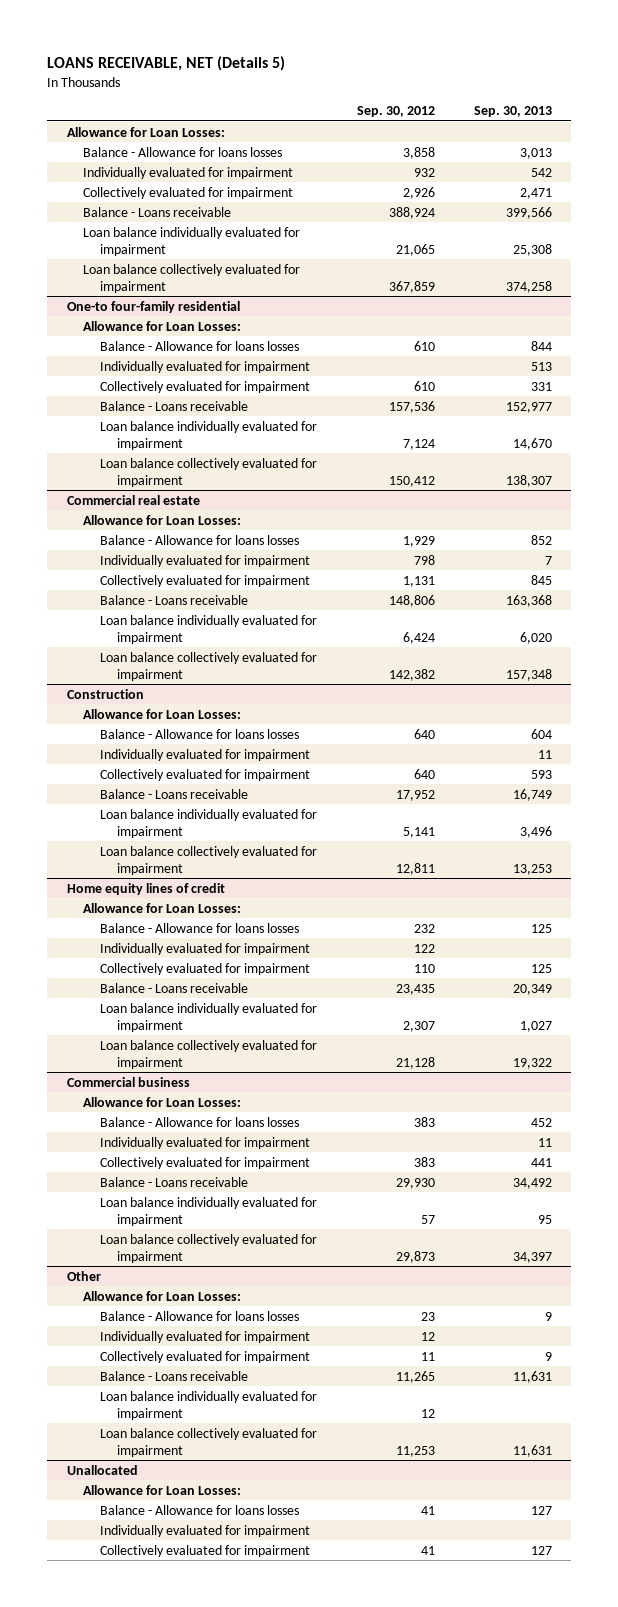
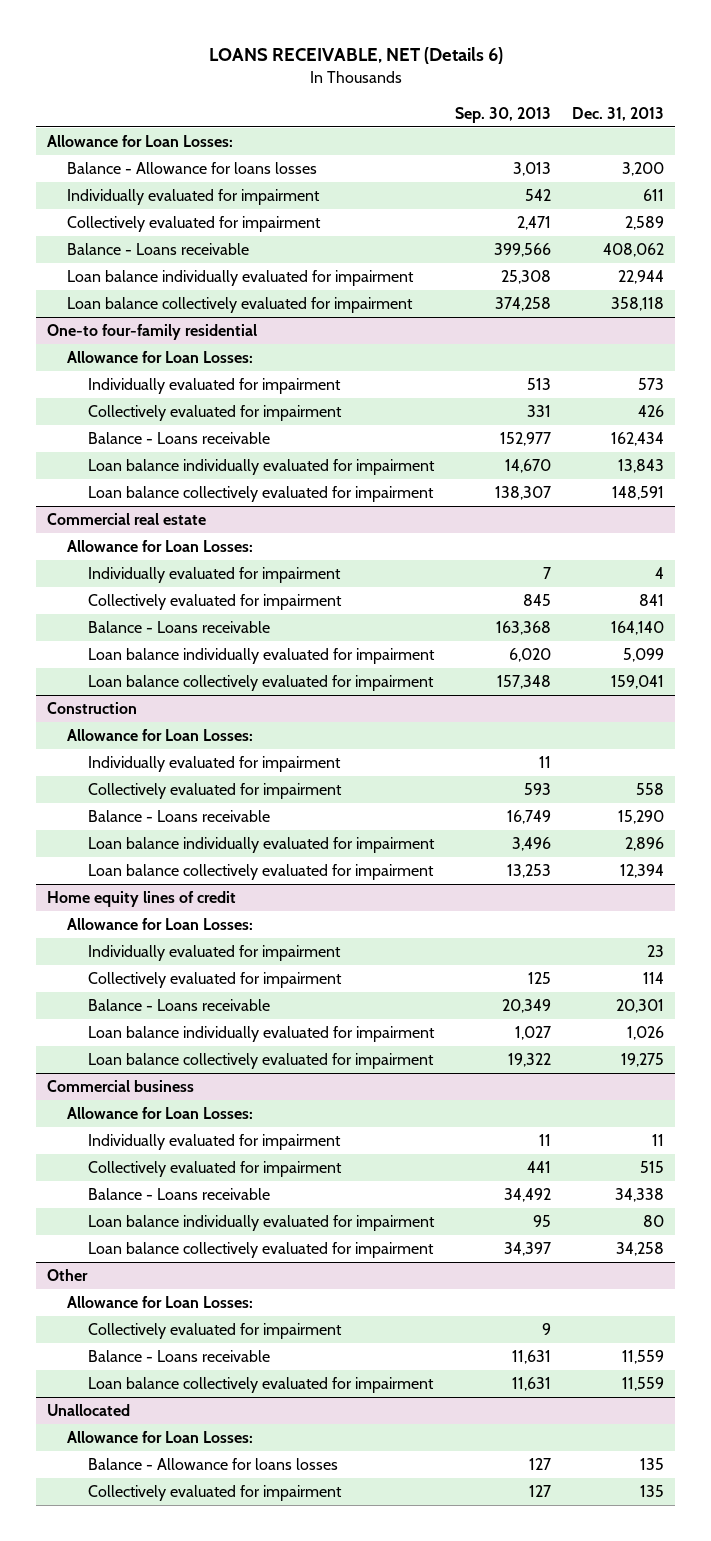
- LOANS RECEIVABLE, NET (Details 5)
+ LOANS RECEIVABLE, NET (Details 6)
- | Sep. 30, 2012 | Sep. 30, 2013
+ | Sep. 30, 2013 | Dec. 31, 2013
@ One-to four-family residential
- Balance - Allowance for loans losses | 610 | 844
@ Commercial real estate
- Balance - Allowance for loans losses | 1,929 | 852
@ Construction
- Balance - Allowance for loans losses | 640 | 604
@ Home equity lines of credit
- Balance - Allowance for loans losses | 232 | 125
@ Commercial business
- Balance - Allowance for loans losses | 383 | 452
@ Other
- Balance - Allowance for loans losses | 23 | 9
- Individually evaluated for impairment | 12 |
- Loan balance individually evaluated for impairment | 12 |
@ Unallocated
- Individually evaluated for impairment

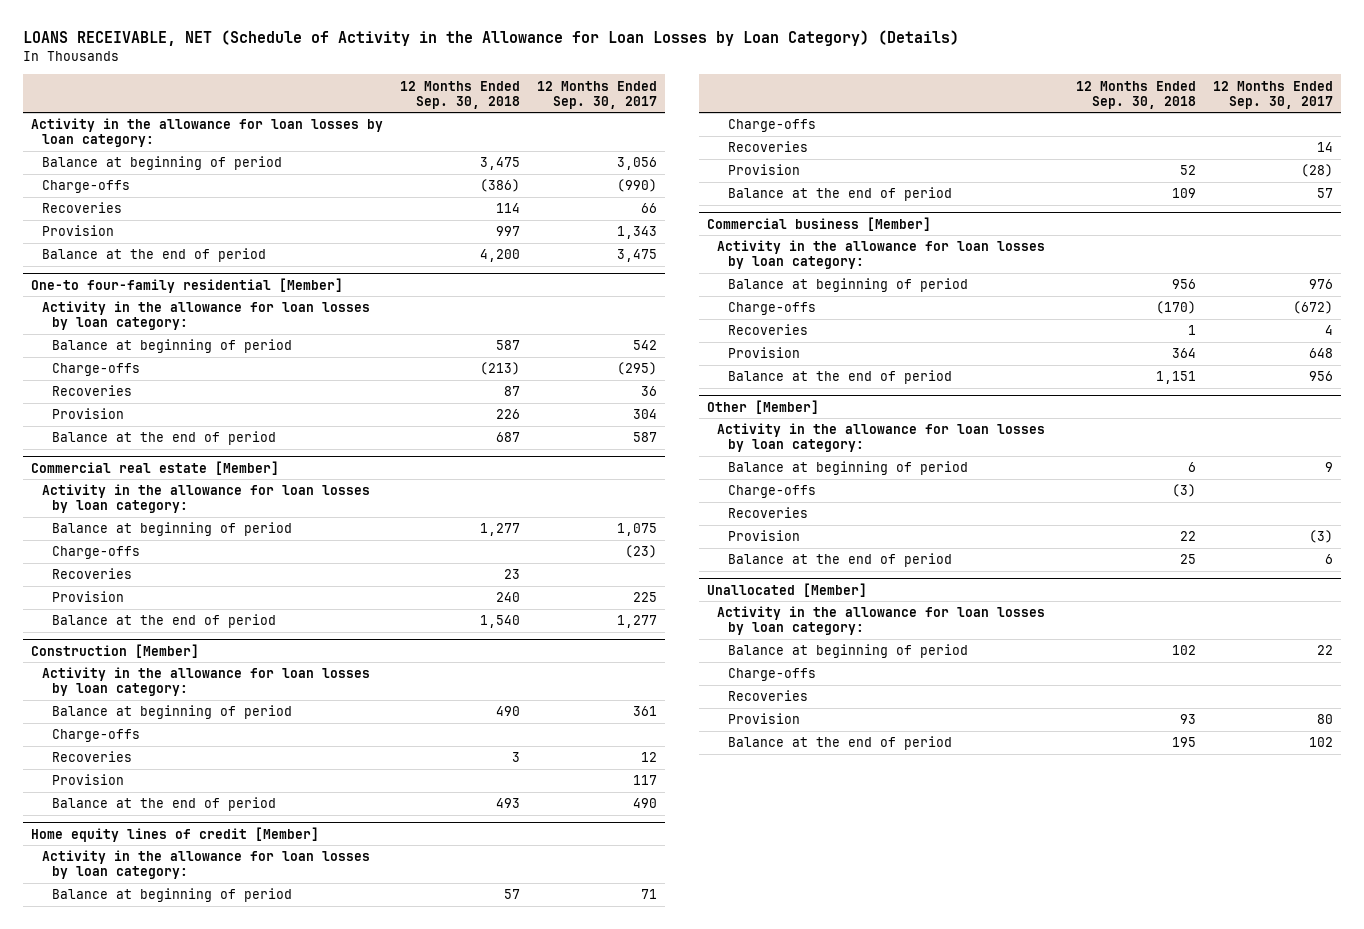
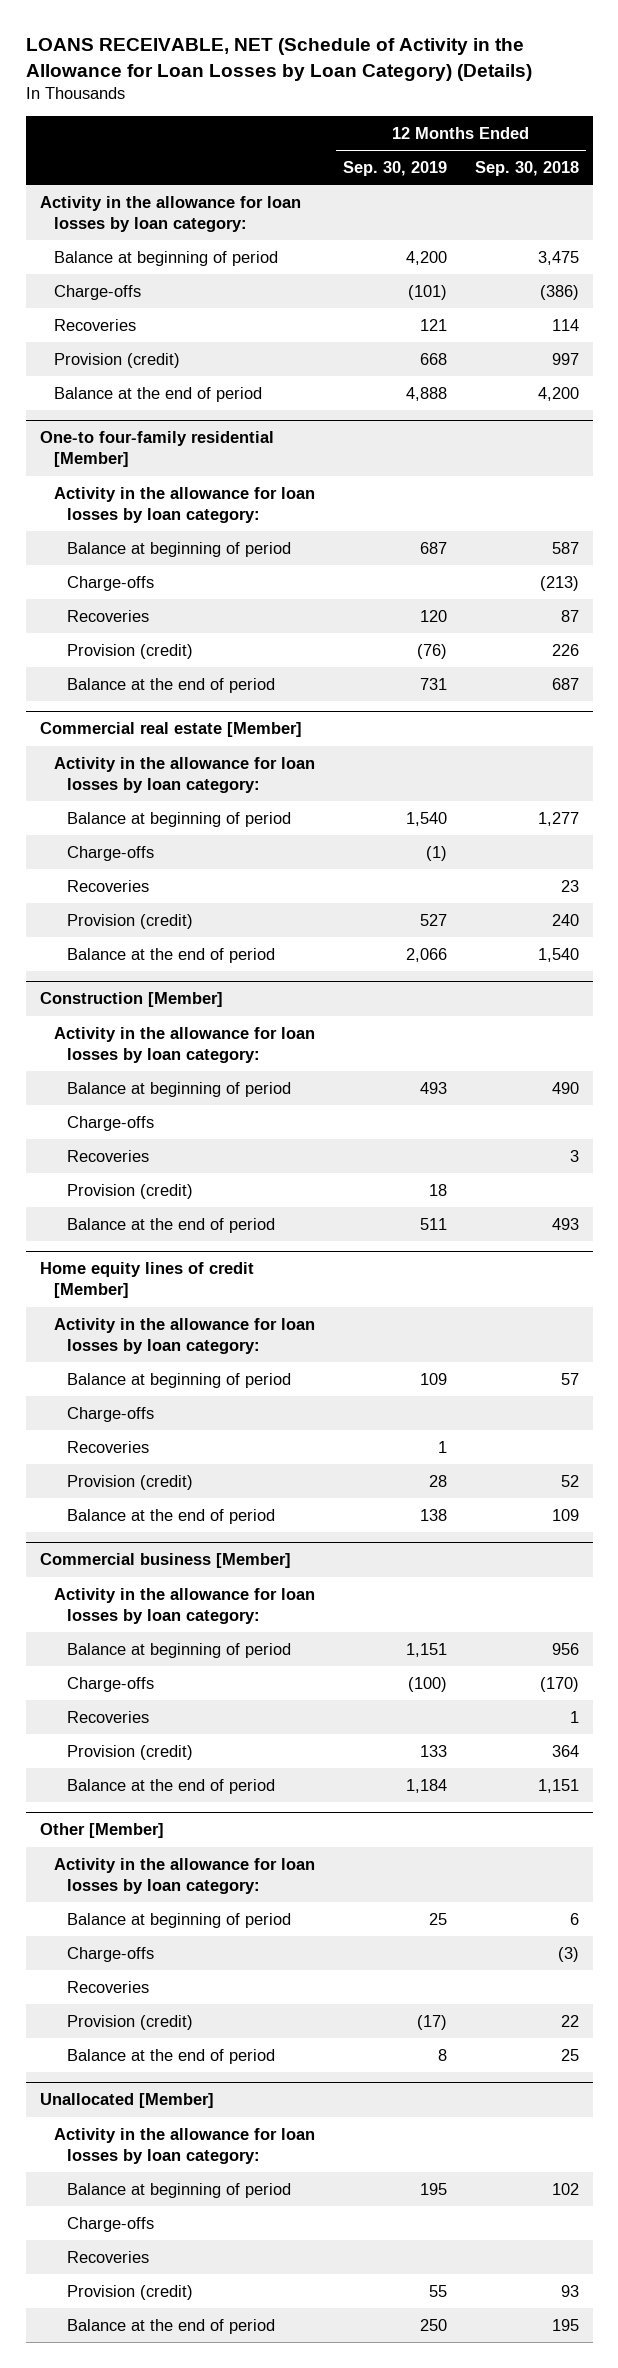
- | 12 Months Ended Sep. 30, 2018 | 12 Months Ended Sep. 30, 2017
+ | 12 Months Ended Sep. 30, 2019 | 12 Months Ended Sep. 30, 2018
- Provision | 997 | 1,343
+ Provision (credit) | 668 | 997
@ One-to four-family residential [Member]
- Provision | 226 | 304
+ Provision (credit) | (76) | 226
@ Commercial real estate [Member]
- Provision | 240 | 225
+ Provision (credit) | 527 | 240
@ Construction [Member]
- Provision | | 117
+ Provision (credit) | 18 |
@ Home equity lines of credit [Member]
- Provision | 52 | (28)
+ Provision (credit) | 28 | 52
@ Commercial business [Member]
- Provision | 364 | 648
+ Provision (credit) | 133 | 364
@ Other [Member]
- Provision | 22 | (3)
+ Provision (credit) | (17) | 22
@ Unallocated [Member]
- Provision | 93 | 80
+ Provision (credit) | 55 | 93

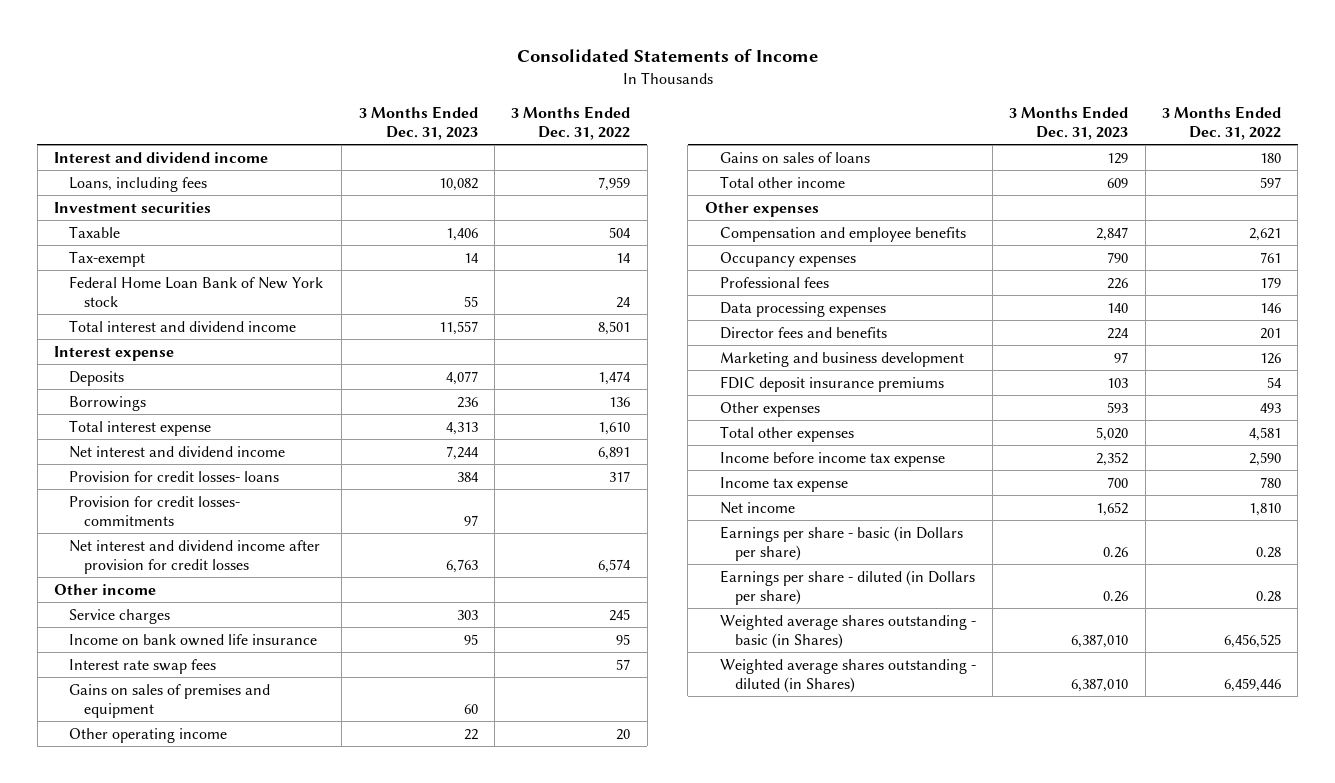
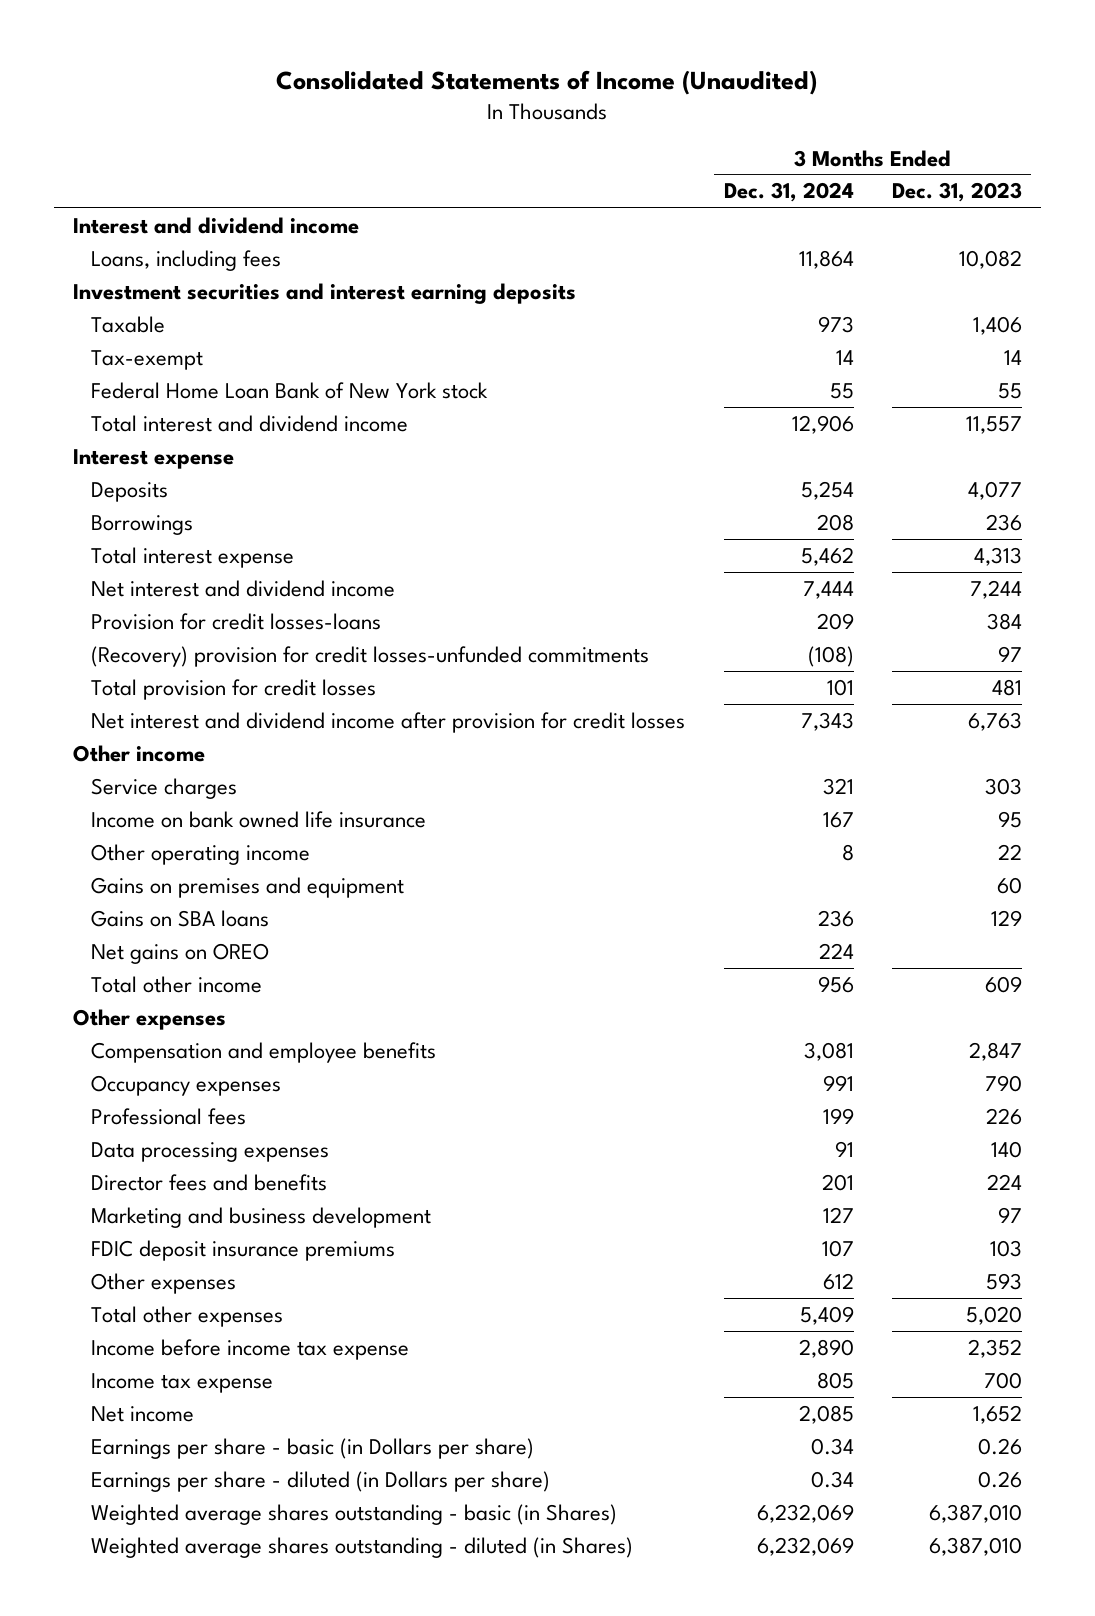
- Consolidated Statements of Income
+ Consolidated Statements of Income (Unaudited)
- | 3 Months Ended Dec. 31, 2023 | 3 Months Ended Dec. 31, 2022
+ | 3 Months Ended Dec. 31, 2024 | 3 Months Ended Dec. 31, 2023
- Investment securities
+ Investment securities and interest earning deposits
- Provision for credit losses- loans | 384 | 317
- Provision for credit losses- commitments | 97 |
+ Provision for credit losses-loans | 209 | 384
+ (Recovery) provision for credit losses-unfunded commitments | (108) | 97
+ Total provision for credit losses | 101 | 481
- Interest rate swap fees | | 57
- Gains on sales of premises and equipment | 60 |
- Gains on sales of loans | 129 | 180
+ Gains on premises and equipment | | 60
+ Gains on SBA loans | 236 | 129
+ Net gains on OREO | 224 |

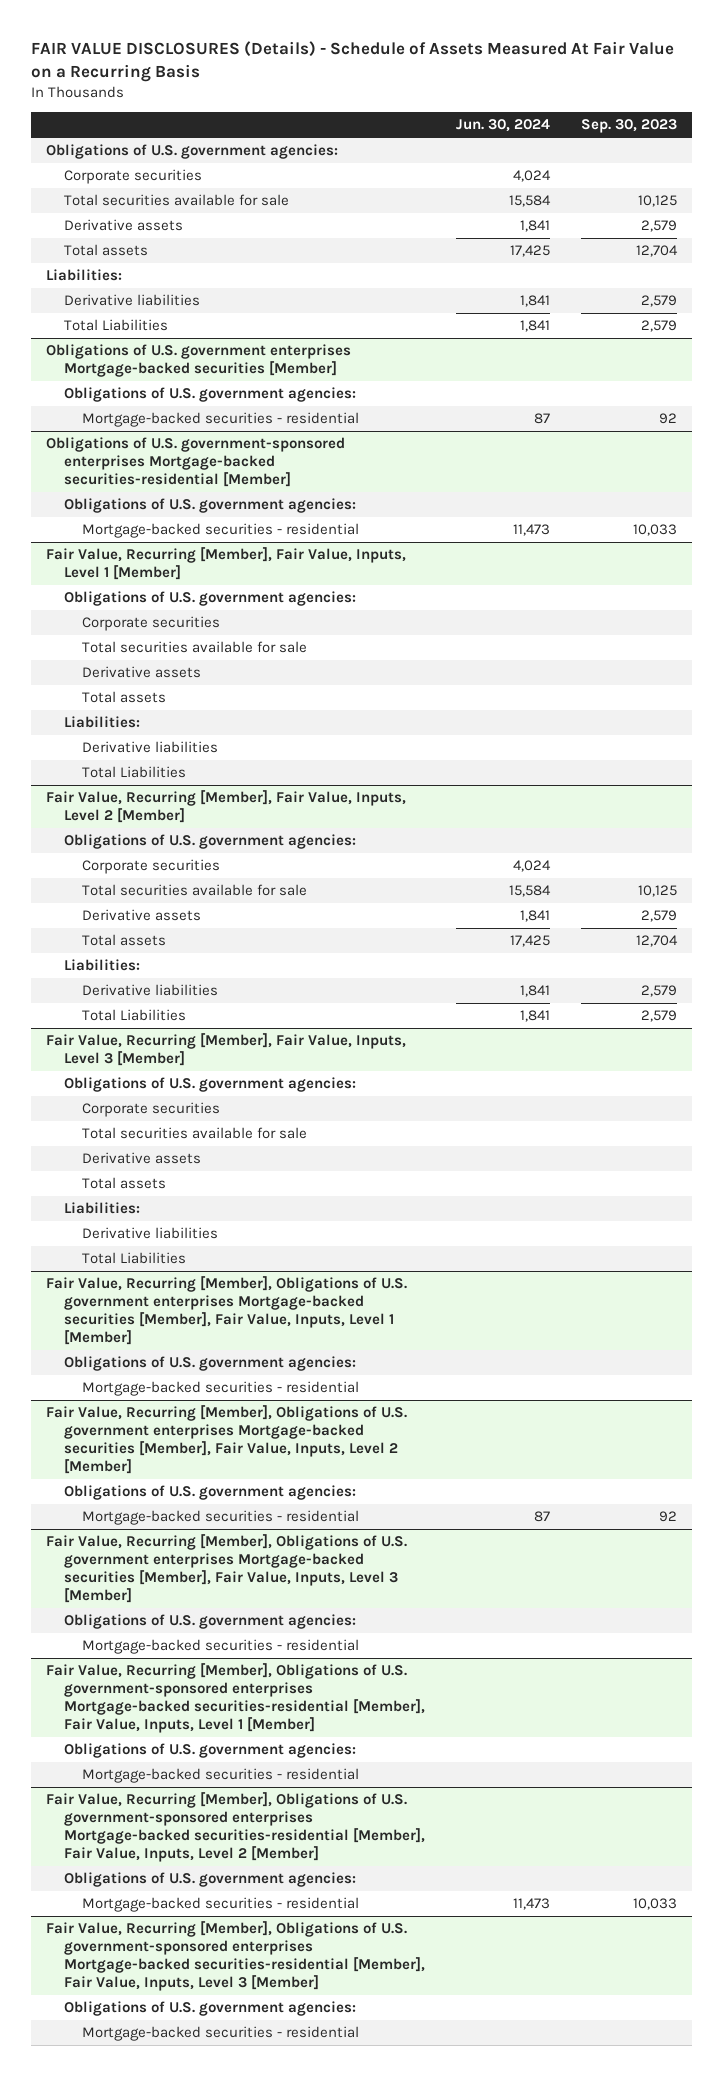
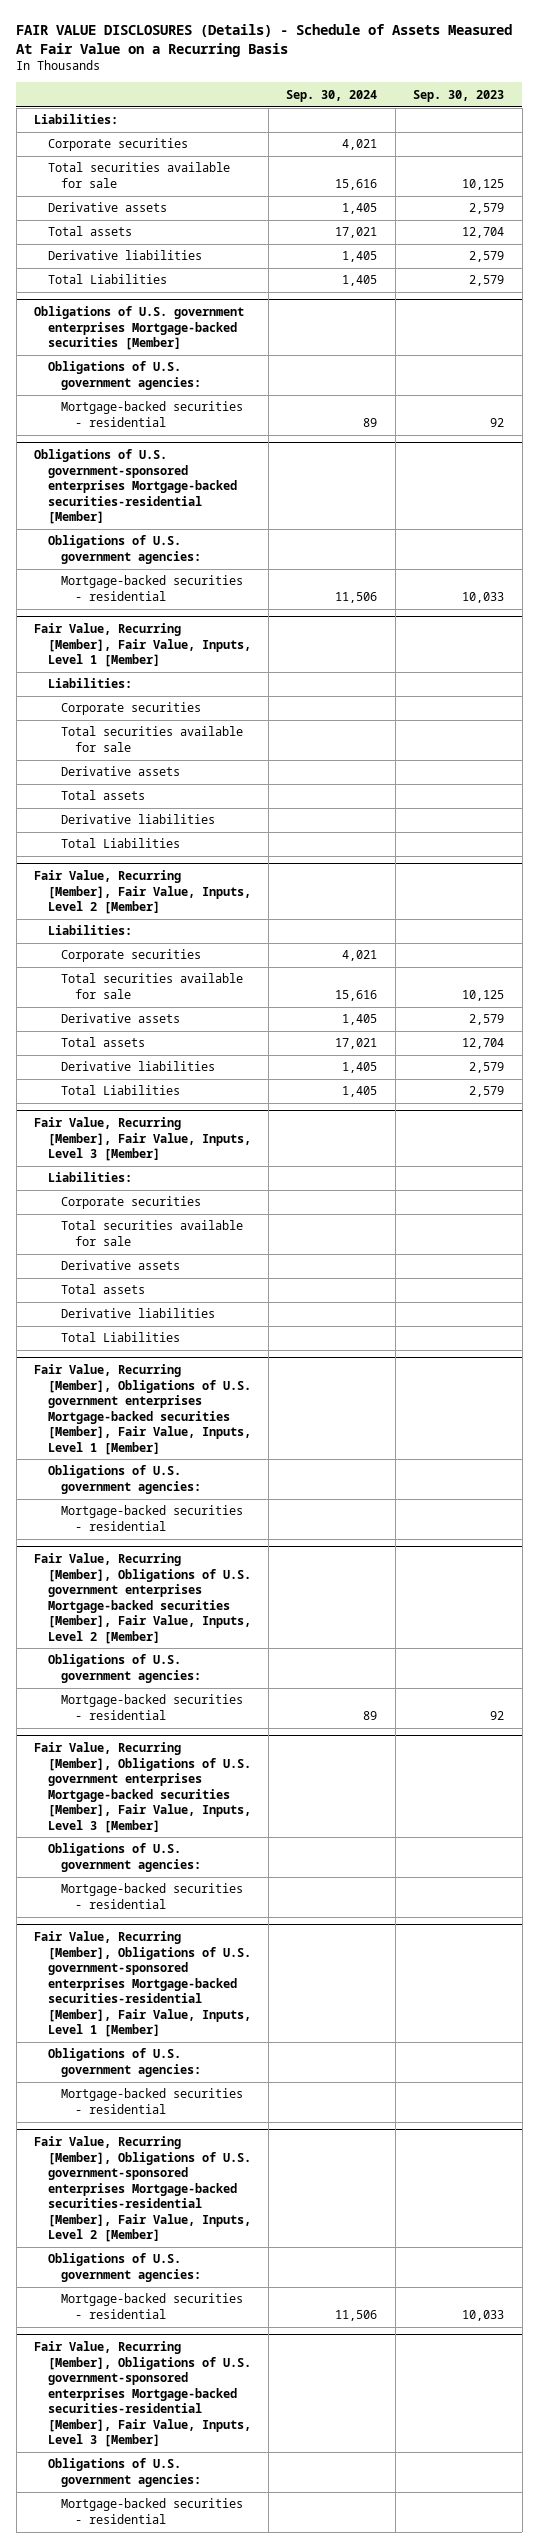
- | Jun. 30, 2024 | Sep. 30, 2023
+ | Sep. 30, 2024 | Sep. 30, 2023
- Obligations of U.S. government agencies:
moved up: Liabilities:
@ Fair Value, Recurring [Member], Fair Value, Inputs, Level 1 [Member]
- Obligations of U.S. government agencies:
moved up: Liabilities:
@ Fair Value, Recurring [Member], Fair Value, Inputs, Level 2 [Member]
- Obligations of U.S. government agencies:
moved up: Liabilities:
@ Fair Value, Recurring [Member], Fair Value, Inputs, Level 3 [Member]
- Obligations of U.S. government agencies:
moved up: Liabilities:

